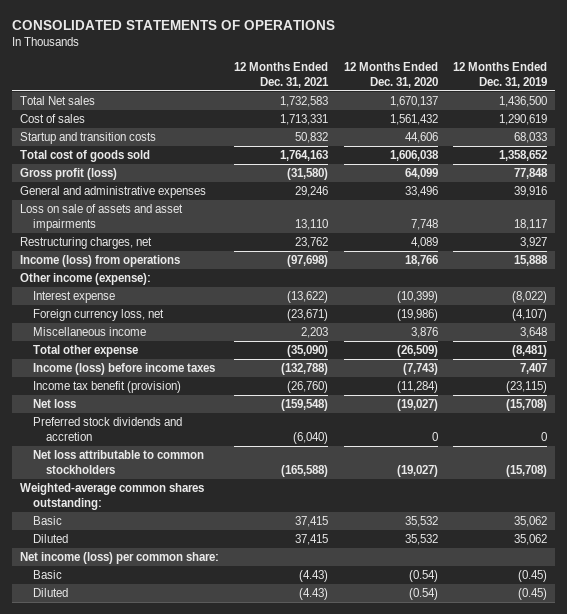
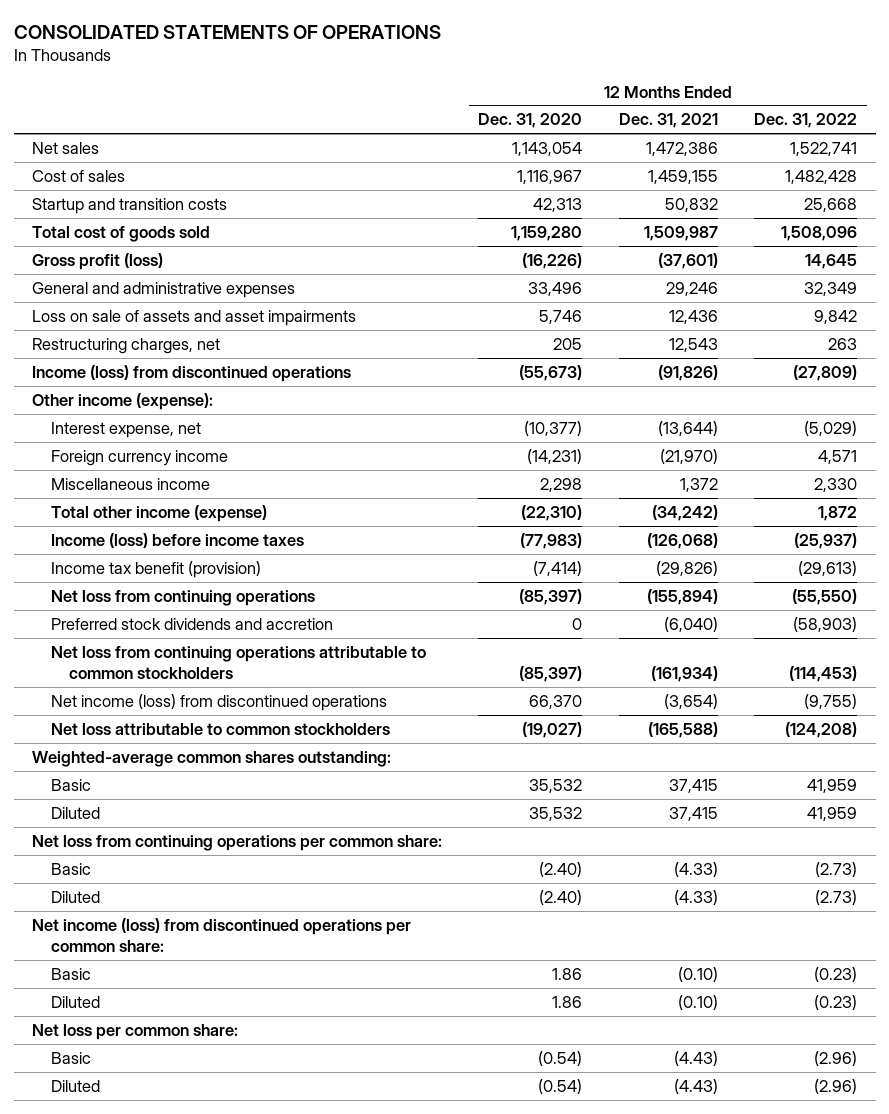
- | 12 Months Ended Dec. 31, 2021 | 12 Months Ended Dec. 31, 2020 | 12 Months Ended Dec. 31, 2019
+ | 12 Months Ended Dec. 31, 2020 | 12 Months Ended Dec. 31, 2021 | 12 Months Ended Dec. 31, 2022
- Total Net sales | 1,732,583 | 1,670,137 | 1,436,500
- Cost of sales | 1,713,331 | 1,561,432 | 1,290,619
- Startup and transition costs | 50,832 | 44,606 | 68,033
- Total cost of goods sold | 1,764,163 | 1,606,038 | 1,358,652
- Gross profit (loss) | (31,580) | 64,099 | 77,848
+ Net sales | 1,143,054 | 1,472,386 | 1,522,741
+ Cost of sales | 1,116,967 | 1,459,155 | 1,482,428
+ Startup and transition costs | 42,313 | 50,832 | 25,668
+ Total cost of goods sold | 1,159,280 | 1,509,987 | 1,508,096
+ Gross profit (loss) | (16,226) | (37,601) | 14,645
- Loss on sale of assets and asset impairments | 13,110 | 7,748 | 18,117
- Restructuring charges, net | 23,762 | 4,089 | 3,927
- Income (loss) from operations | (97,698) | 18,766 | 15,888
+ Loss on sale of assets and asset impairments | 5,746 | 12,436 | 9,842
+ Restructuring charges, net | 205 | 12,543 | 263
+ Income (loss) from discontinued operations | (55,673) | (91,826) | (27,809)
- Interest expense | (13,622) | (10,399) | (8,022)
- Foreign currency loss, net | (23,671) | (19,986) | (4,107)
- Miscellaneous income | 2,203 | 3,876 | 3,648
- Total other expense | (35,090) | (26,509) | (8,481)
- Income (loss) before income taxes | (132,788) | (7,743) | 7,407
- Income tax benefit (provision) | (26,760) | (11,284) | (23,115)
- Net loss | (159,548) | (19,027) | (15,708)
+ Interest expense, net | (10,377) | (13,644) | (5,029)
+ Foreign currency income | (14,231) | (21,970) | 4,571
+ Miscellaneous income | 2,298 | 1,372 | 2,330
+ Total other income (expense) | (22,310) | (34,242) | 1,872
+ Income (loss) before income taxes | (77,983) | (126,068) | (25,937)
+ Income tax benefit (provision) | (7,414) | (29,826) | (29,613)
+ Net loss from continuing operations | (85,397) | (155,894) | (55,550)
+ Net loss from continuing operations attributable to common stockholders | (85,397) | (161,934) | (114,453)
+ Net income (loss) from discontinued operations | 66,370 | (3,654) | (9,755)
- Net income (loss) per common share:
+ Net loss from continuing operations per common share:
+ Basic | (2.40) | (4.33) | (2.73)
+ Diluted | (2.40) | (4.33) | (2.73)
+ Net income (loss) from discontinued operations per common share:
+ Basic | 1.86 | (0.10) | (0.23)
+ Diluted | 1.86 | (0.10) | (0.23)
+ Net loss per common share:

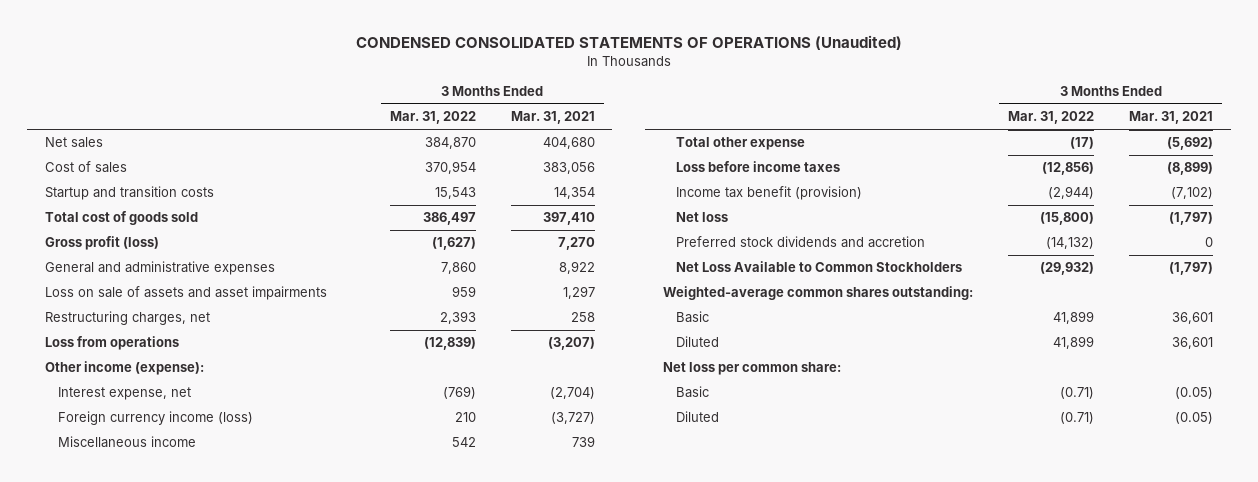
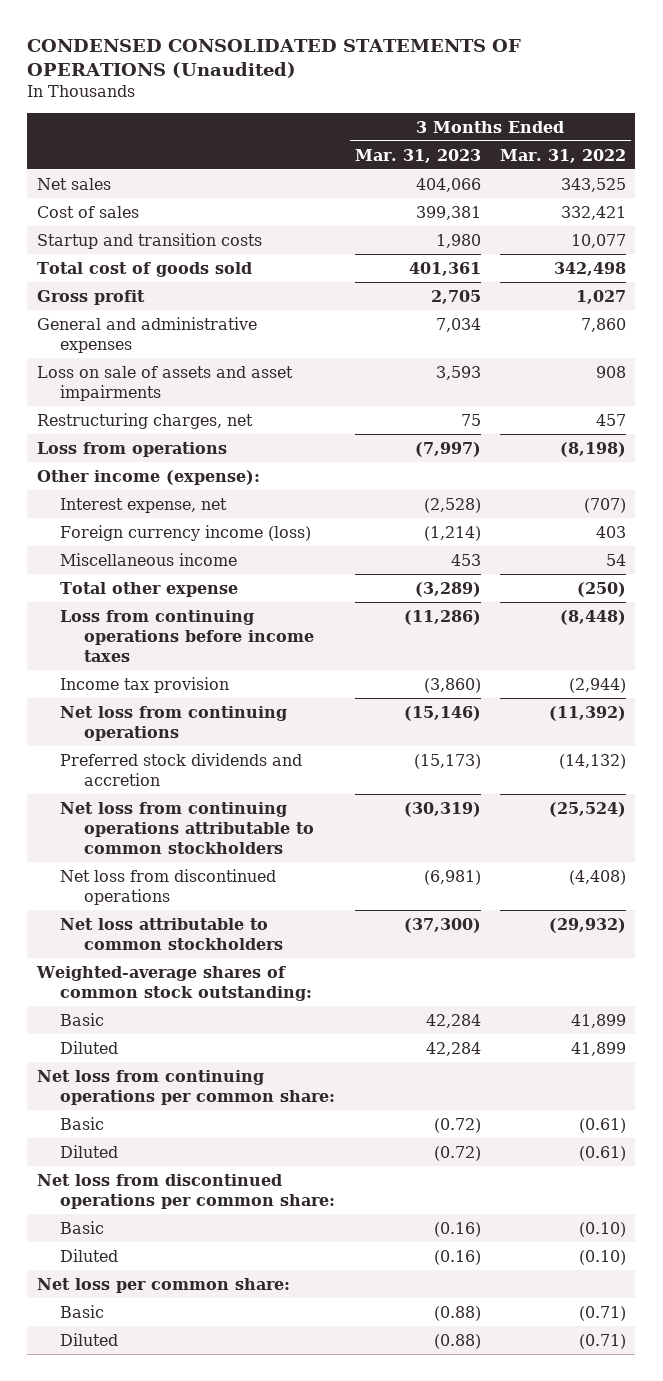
- | 3 Months Ended Mar. 31, 2022 | 3 Months Ended Mar. 31, 2021
+ | 3 Months Ended Mar. 31, 2023 | 3 Months Ended Mar. 31, 2022
- Net sales | 384,870 | 404,680
- Cost of sales | 370,954 | 383,056
- Startup and transition costs | 15,543 | 14,354
- Total cost of goods sold | 386,497 | 397,410
- Gross profit (loss) | (1,627) | 7,270
+ Net sales | 404,066 | 343,525
+ Cost of sales | 399,381 | 332,421
+ Startup and transition costs | 1,980 | 10,077
+ Total cost of goods sold | 401,361 | 342,498
+ Gross profit | 2,705 | 1,027
- Loss on sale of assets and asset impairments | 959 | 1,297
- Restructuring charges, net | 2,393 | 258
- Loss from operations | (12,839) | (3,207)
+ Loss on sale of assets and asset impairments | 3,593 | 908
+ Restructuring charges, net | 75 | 457
+ Loss from operations | (7,997) | (8,198)
- Interest expense, net | (769) | (2,704)
- Foreign currency income (loss) | 210 | (3,727)
- Miscellaneous income | 542 | 739
- Total other expense | (17) | (5,692)
- Loss before income taxes | (12,856) | (8,899)
- Income tax benefit (provision) | (2,944) | (7,102)
- Net loss | (15,800) | (1,797)
+ Interest expense, net | (2,528) | (707)
+ Foreign currency income (loss) | (1,214) | 403
+ Miscellaneous income | 453 | 54
+ Total other expense | (3,289) | (250)
+ Loss from continuing operations before income taxes | (11,286) | (8,448)
+ Income tax provision | (3,860) | (2,944)
+ Net loss from continuing operations | (15,146) | (11,392)
- Net Loss Available to Common Stockholders | (29,932) | (1,797)
- Weighted-average common shares outstanding:
+ Net loss from continuing operations attributable to common stockholders | (30,319) | (25,524)
+ Net loss from discontinued operations | (6,981) | (4,408)
+ Net loss attributable to common stockholders | (37,300) | (29,932)
+ Weighted-average shares of common stock outstanding:
+ Net loss from continuing operations per common share:
+ Basic | (0.72) | (0.61)
+ Diluted | (0.72) | (0.61)
+ Net loss from discontinued operations per common share:
+ Basic | (0.16) | (0.10)
+ Diluted | (0.16) | (0.10)

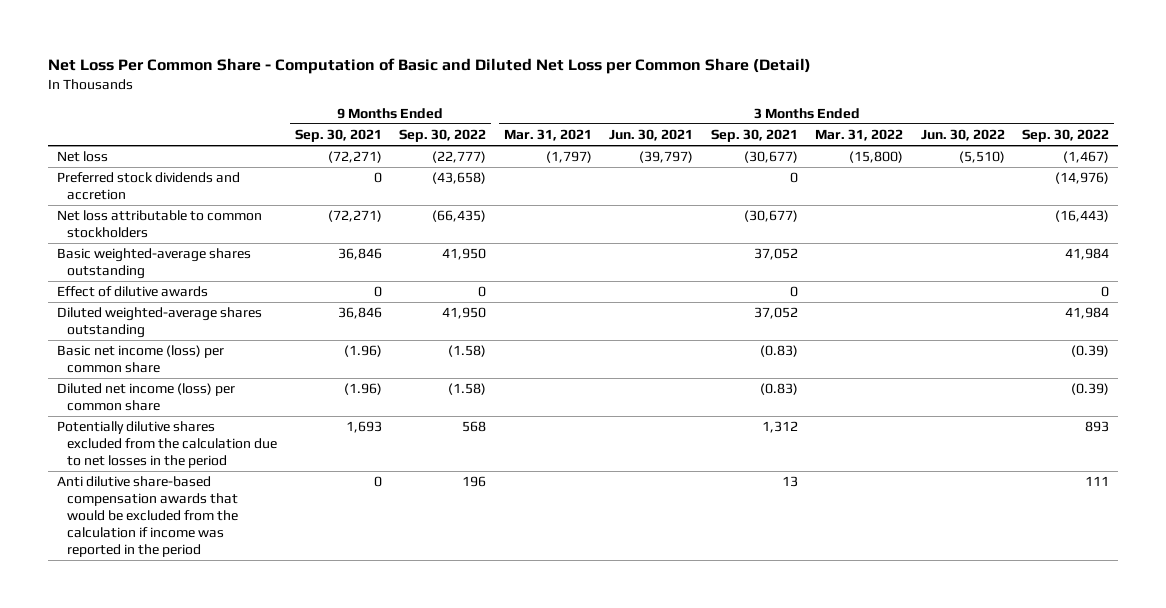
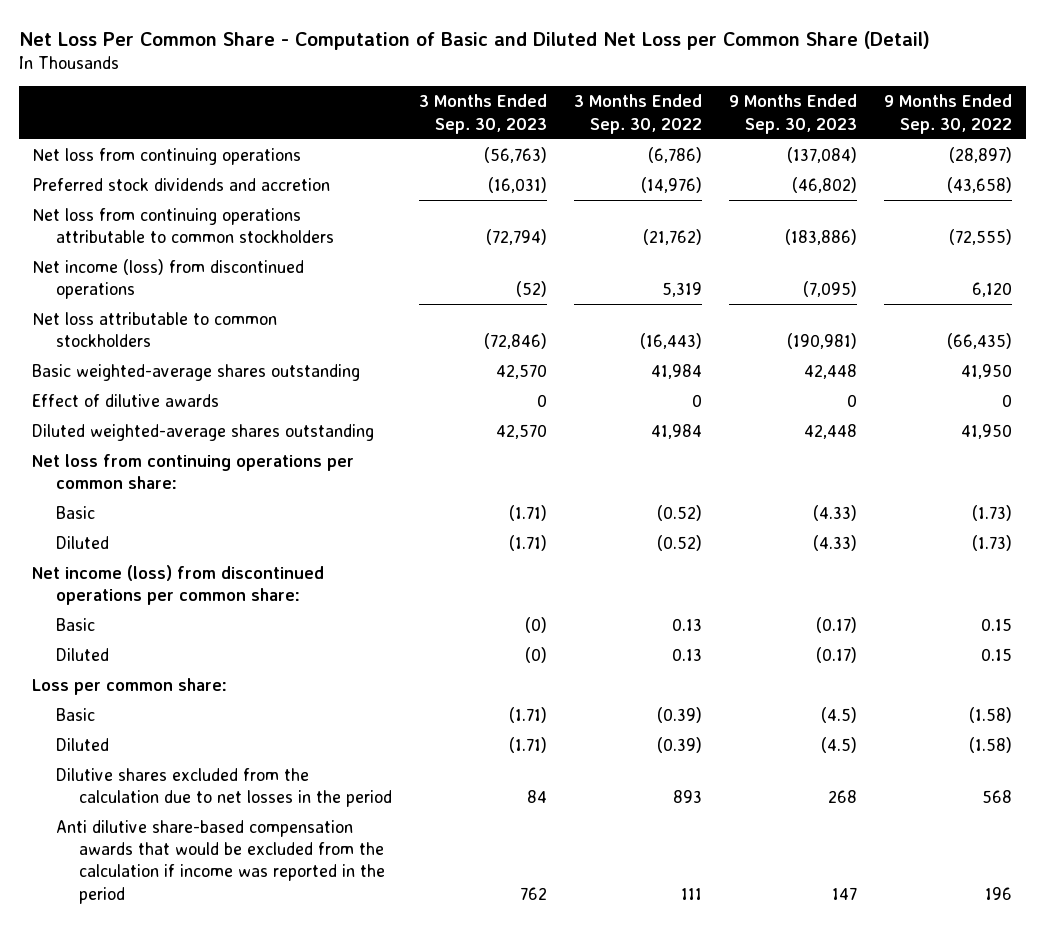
- | 9 Months Ended Sep. 30, 2021 | 9 Months Ended Sep. 30, 2022 | 3 Months Ended Mar. 31, 2021 | 3 Months Ended Jun. 30, 2021 | 3 Months Ended Sep. 30, 2021 | 3 Months Ended Mar. 31, 2022 | 3 Months Ended Jun. 30, 2022 | 3 Months Ended Sep. 30, 2022
+ | 3 Months Ended Sep. 30, 2023 | 3 Months Ended Sep. 30, 2022 | 9 Months Ended Sep. 30, 2023 | 9 Months Ended Sep. 30, 2022
- Net loss | (72,271) | (22,777) | (1,797) | (39,797) | (30,677) | (15,800) | (5,510) | (1,467)
+ Net loss from continuing operations | (56,763) | (6,786) | (137,084) | (28,897)
+ Net loss from continuing operations attributable to common stockholders | (72,794) | (21,762) | (183,886) | (72,555)
+ Net income (loss) from discontinued operations | (52) | 5,319 | (7,095) | 6,120
- Basic net income (loss) per common share | (1.96) | (1.58) | | | (0.83) | | | (0.39)
- Diluted net income (loss) per common share | (1.96) | (1.58) | | | (0.83) | | | (0.39)
- Potentially dilutive shares excluded from the calculation due to net losses in the period | 1,693 | 568 | | | 1,312 | | | 893
+ Net loss from continuing operations per common share:
+ Basic | (1.71) | (0.52) | (4.33) | (1.73)
+ Diluted | (1.71) | (0.52) | (4.33) | (1.73)
+ Net income (loss) from discontinued operations per common share:
+ Basic | (0) | 0.13 | (0.17) | 0.15
+ Diluted | (0) | 0.13 | (0.17) | 0.15
+ Loss per common share:
+ Basic | (1.71) | (0.39) | (4.5) | (1.58)
+ Diluted | (1.71) | (0.39) | (4.5) | (1.58)
+ Dilutive shares excluded from the calculation due to net losses in the period | 84 | 893 | 268 | 568

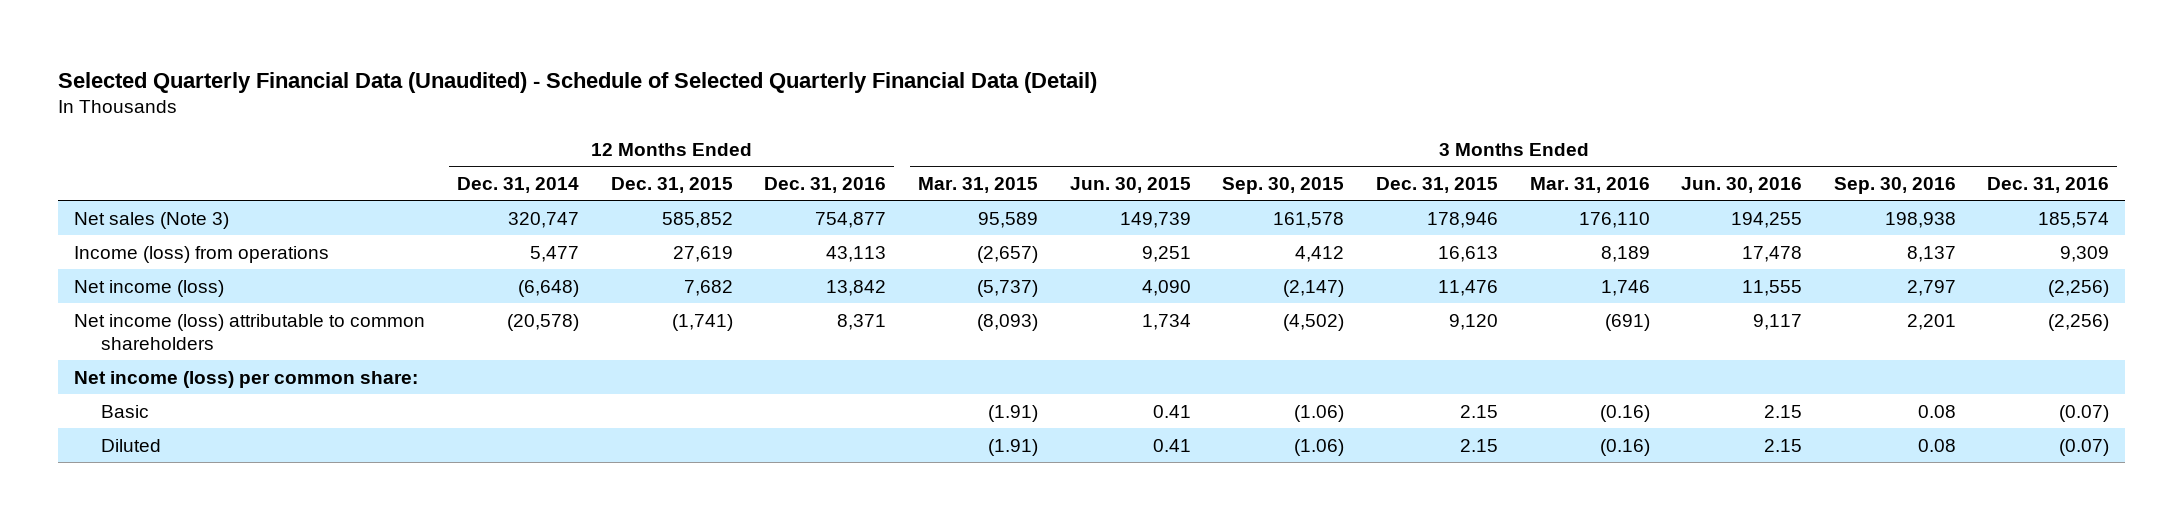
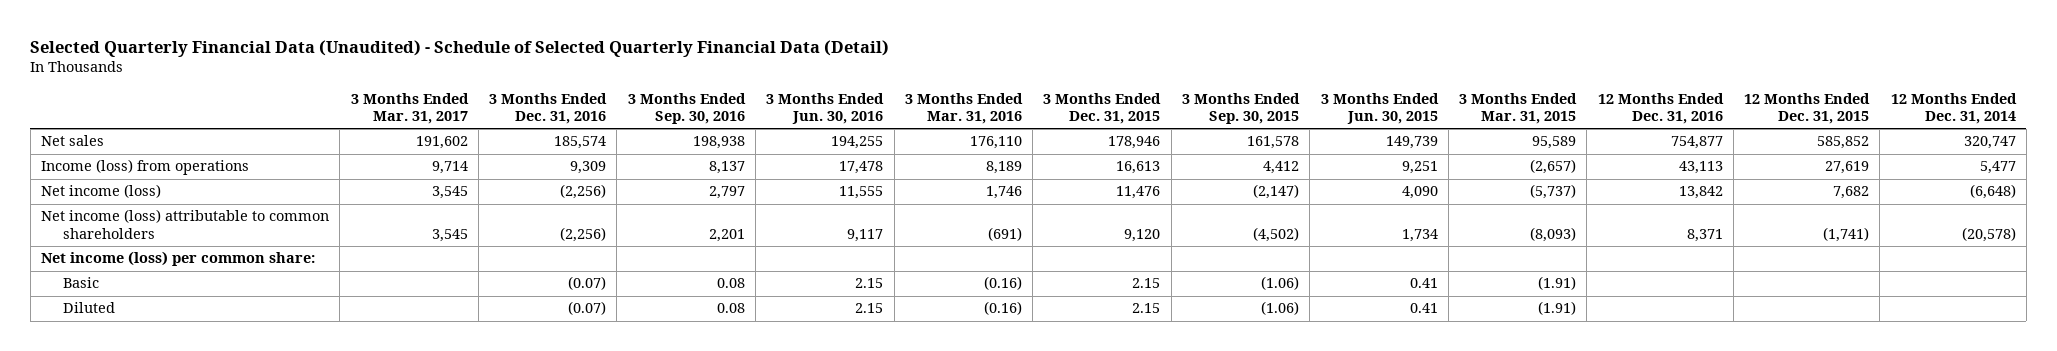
- | 12 Months Ended Dec. 31, 2014 | 12 Months Ended Dec. 31, 2015 | 12 Months Ended Dec. 31, 2016 | 3 Months Ended Mar. 31, 2015 | 3 Months Ended Jun. 30, 2015 | 3 Months Ended Sep. 30, 2015 | 3 Months Ended Dec. 31, 2015 | 3 Months Ended Mar. 31, 2016 | 3 Months Ended Jun. 30, 2016 | 3 Months Ended Sep. 30, 2016 | 3 Months Ended Dec. 31, 2016
+ | 3 Months Ended Mar. 31, 2017 | 3 Months Ended Dec. 31, 2016 | 3 Months Ended Sep. 30, 2016 | 3 Months Ended Jun. 30, 2016 | 3 Months Ended Mar. 31, 2016 | 3 Months Ended Dec. 31, 2015 | 3 Months Ended Sep. 30, 2015 | 3 Months Ended Jun. 30, 2015 | 3 Months Ended Mar. 31, 2015 | 12 Months Ended Dec. 31, 2016 | 12 Months Ended Dec. 31, 2015 | 12 Months Ended Dec. 31, 2014
- Net sales (Note 3) | 320,747 | 585,852 | 754,877 | 95,589 | 149,739 | 161,578 | 178,946 | 176,110 | 194,255 | 198,938 | 185,574
+ Net sales | 191,602 | 185,574 | 198,938 | 194,255 | 176,110 | 178,946 | 161,578 | 149,739 | 95,589 | 754,877 | 585,852 | 320,747

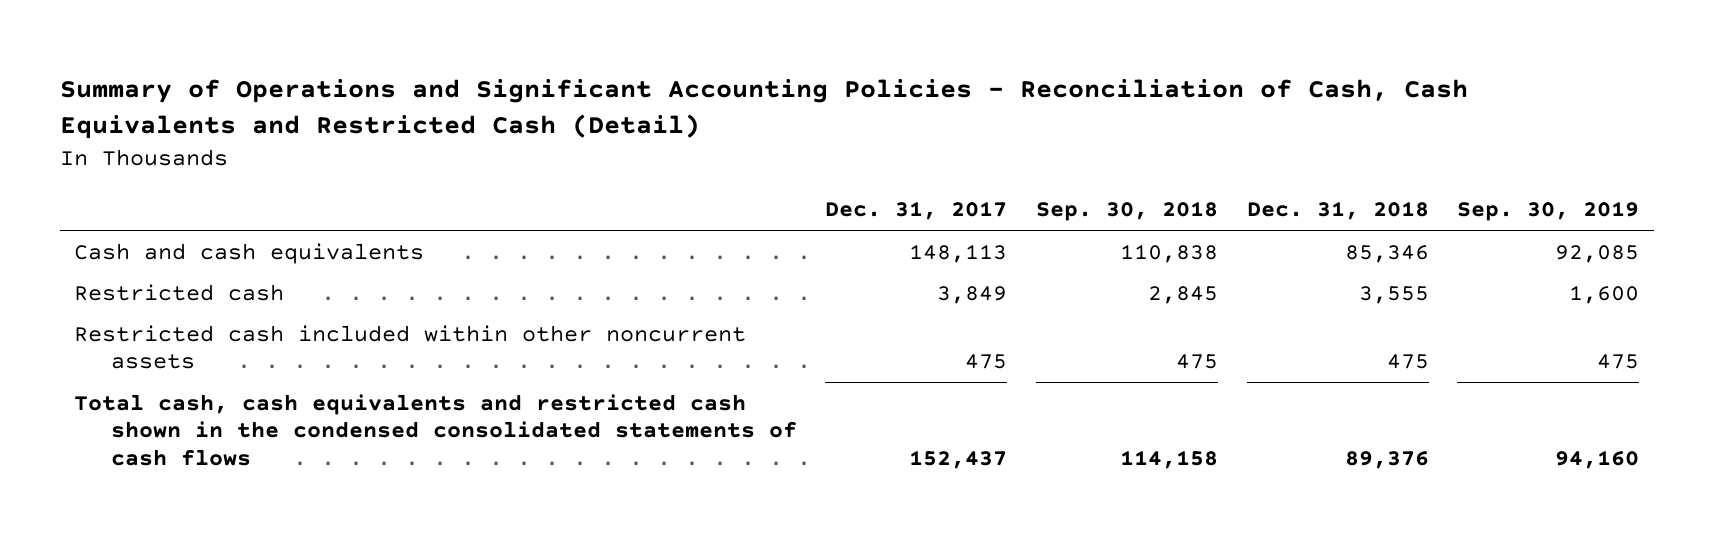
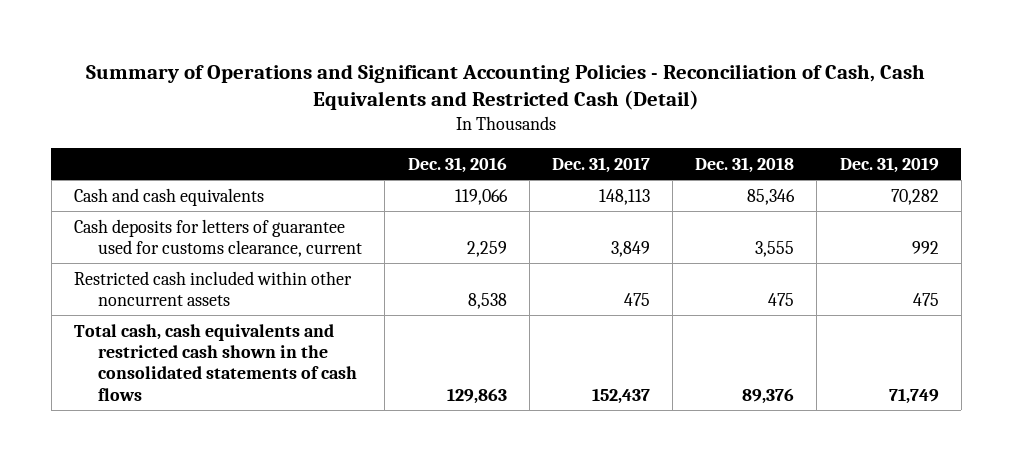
- | Dec. 31, 2017 | Sep. 30, 2018 | Dec. 31, 2018 | Sep. 30, 2019
+ | Dec. 31, 2016 | Dec. 31, 2017 | Dec. 31, 2018 | Dec. 31, 2019
- Restricted cash | 3,849 | 2,845 | 3,555 | 1,600
+ Cash deposits for letters of guarantee used for customs clearance, current | 2,259 | 3,849 | 3,555 | 992
- Total cash, cash equivalents and restricted cash shown in the condensed consolidated statements of cash flows | 152,437 | 114,158 | 89,376 | 94,160
+ Total cash, cash equivalents and restricted cash shown in the consolidated statements of cash flows | 129,863 | 152,437 | 89,376 | 71,749

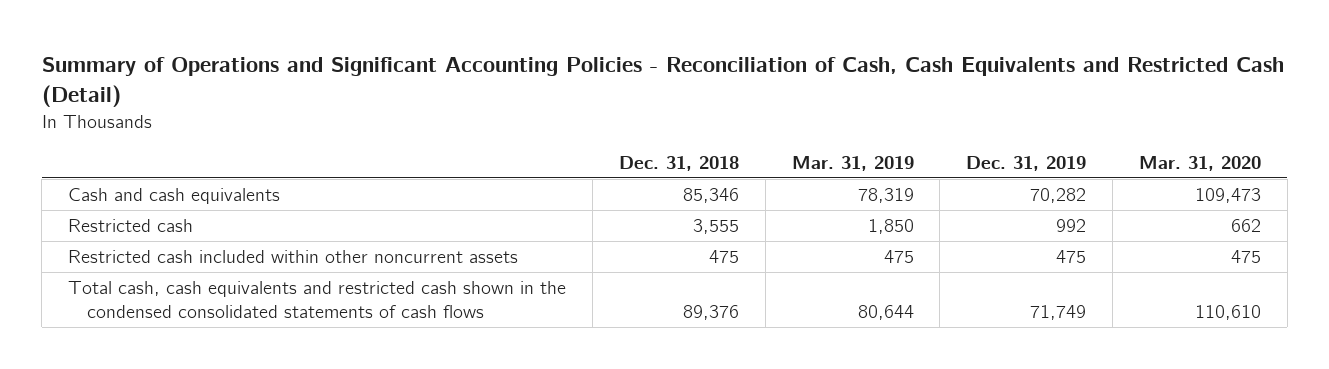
- | Dec. 31, 2016 | Dec. 31, 2017 | Dec. 31, 2018 | Dec. 31, 2019
+ | Dec. 31, 2018 | Mar. 31, 2019 | Dec. 31, 2019 | Mar. 31, 2020
- Cash deposits for letters of guarantee used for customs clearance, current | 2,259 | 3,849 | 3,555 | 992
+ Restricted cash | 3,555 | 1,850 | 992 | 662
- Total cash, cash equivalents and restricted cash shown in the consolidated statements of cash flows | 129,863 | 152,437 | 89,376 | 71,749
+ Total cash, cash equivalents and restricted cash shown in the condensed consolidated statements of cash flows | 89,376 | 80,644 | 71,749 | 110,610

